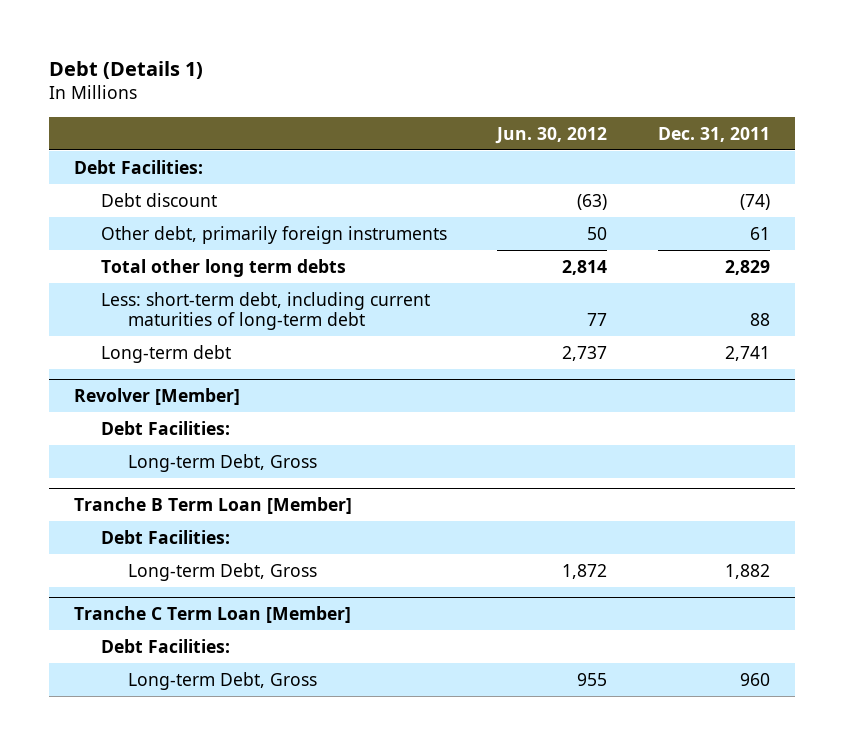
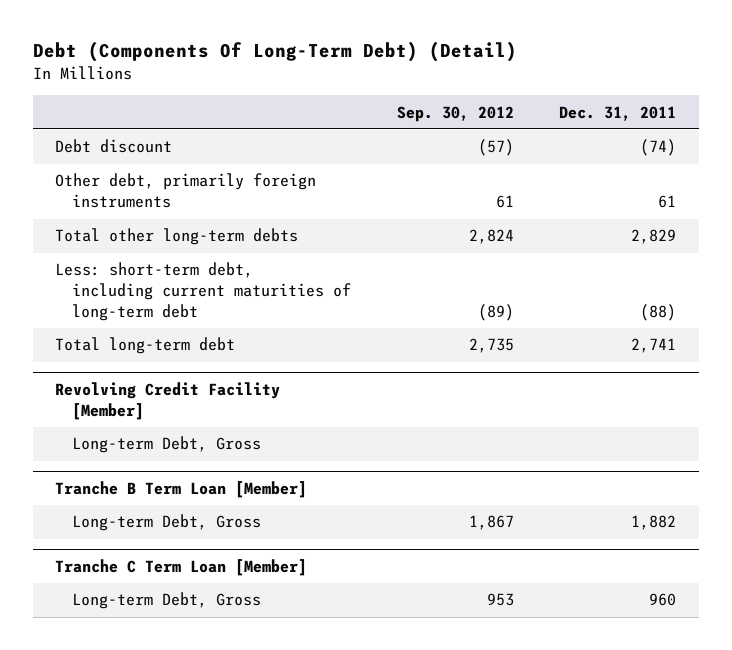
- Debt (Details 1)
+ Debt (Components Of Long-Term Debt) (Detail)
- | Jun. 30, 2012 | Dec. 31, 2011
+ | Sep. 30, 2012 | Dec. 31, 2011
- Debt Facilities:
- Total other long term debts | 2,814 | 2,829
- Less: short-term debt, including current maturities of long-term debt | 77 | 88
- Long-term debt | 2,737 | 2,741
- Revolver [Member]
- Debt Facilities:
+ Total other long-term debts | 2,824 | 2,829
+ Less: short-term debt, including current maturities of long-term debt | (89) | (88)
+ Total long-term debt | 2,735 | 2,741
+ Revolving Credit Facility [Member]
@ Tranche B Term Loan [Member]
- Debt Facilities:
@ Tranche C Term Loan [Member]
- Debt Facilities:

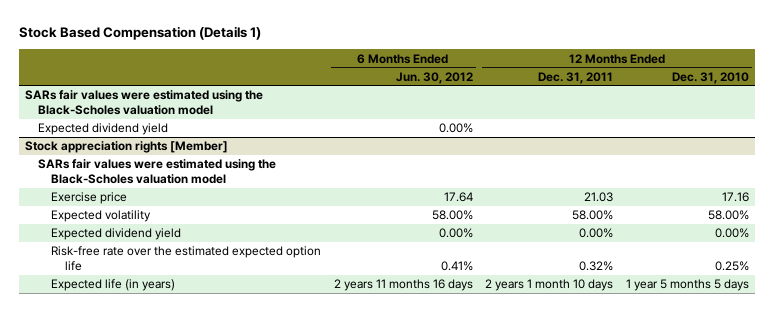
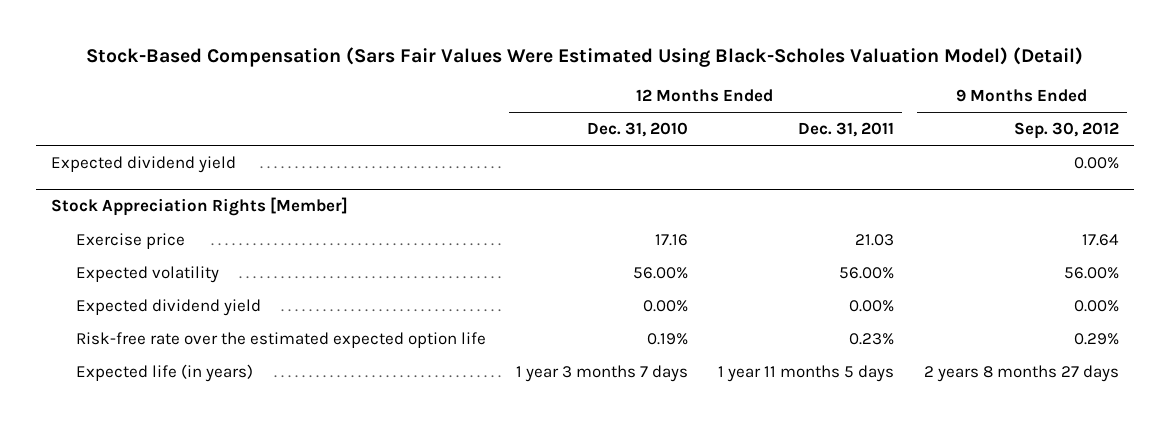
- Stock Based Compensation (Details 1)
+ Stock-Based Compensation (Sars Fair Values Were Estimated Using Black-Scholes Valuation Model) (Detail)
- | 6 Months Ended Jun. 30, 2012 | 12 Months Ended Dec. 31, 2011 | 12 Months Ended Dec. 31, 2010
+ | 12 Months Ended Dec. 31, 2010 | 12 Months Ended Dec. 31, 2011 | 9 Months Ended Sep. 30, 2012
- SARs fair values were estimated using the Black-Scholes valuation model
- Stock appreciation rights [Member]
- SARs fair values were estimated using the Black-Scholes valuation model
+ Stock Appreciation Rights [Member]
- Expected volatility | 58.00% | 58.00% | 58.00%
+ Expected volatility | 56.00% | 56.00% | 56.00%
- Risk-free rate over the estimated expected option life | 0.41% | 0.32% | 0.25%
- Expected life (in years) | 2 years 11 months 16 days | 2 years 1 month 10 days | 1 year 5 months 5 days
+ Risk-free rate over the estimated expected option life | 0.19% | 0.23% | 0.29%
+ Expected life (in years) | 1 year 3 months 7 days | 1 year 11 months 5 days | 2 years 8 months 27 days

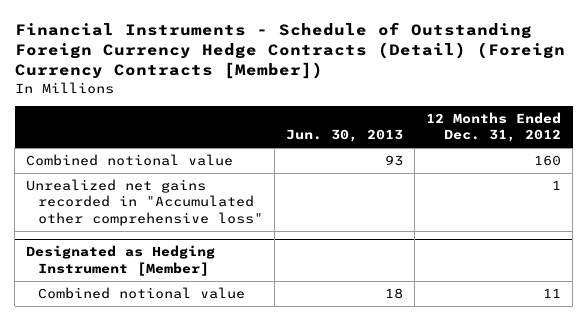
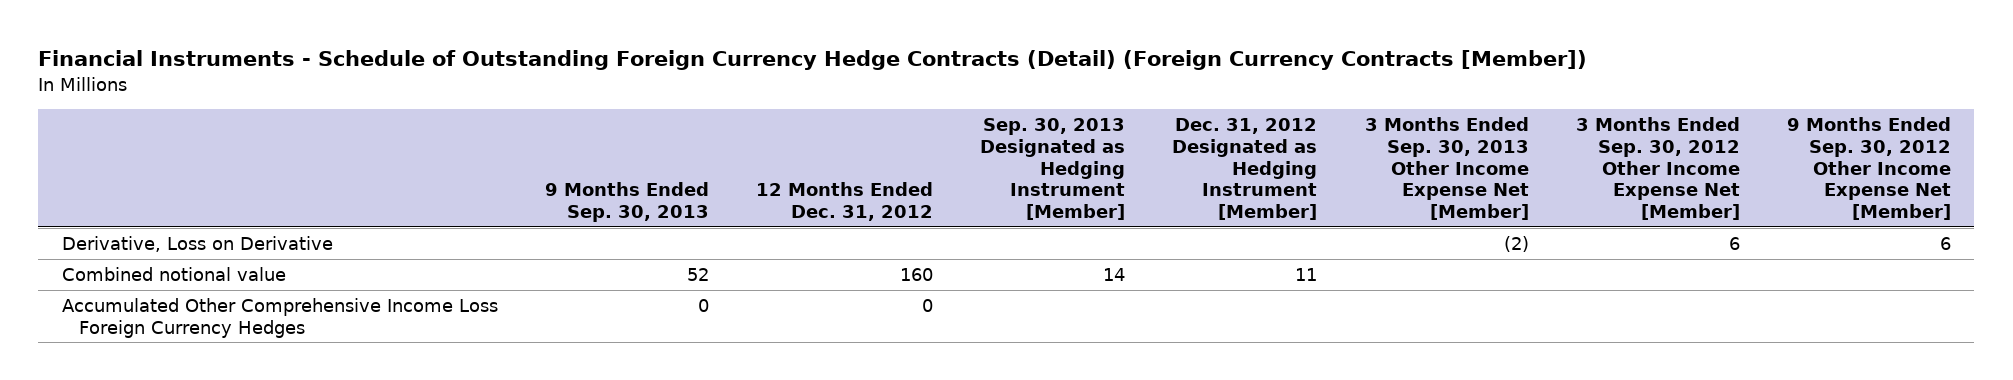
- | Jun. 30, 2013 | 12 Months Ended Dec. 31, 2012
+ | 9 Months Ended Sep. 30, 2013 | 12 Months Ended Dec. 31, 2012 | Sep. 30, 2013 Designated as Hedging Instrument [Member] | Dec. 31, 2012 Designated as Hedging Instrument [Member] | 3 Months Ended Sep. 30, 2013 Other Income Expense Net [Member] | 3 Months Ended Sep. 30, 2012 Other Income Expense Net [Member] | 9 Months Ended Sep. 30, 2012 Other Income Expense Net [Member]
+ Derivative, Loss on Derivative | | | | | (2) | 6 | 6
- Unrealized net gains recorded in "Accumulated other comprehensive loss" | | 1
- Designated as Hedging Instrument [Member]
- Combined notional value | 18 | 11
+ Accumulated Other Comprehensive Income Loss Foreign Currency Hedges | 0 | 0 | | | | |

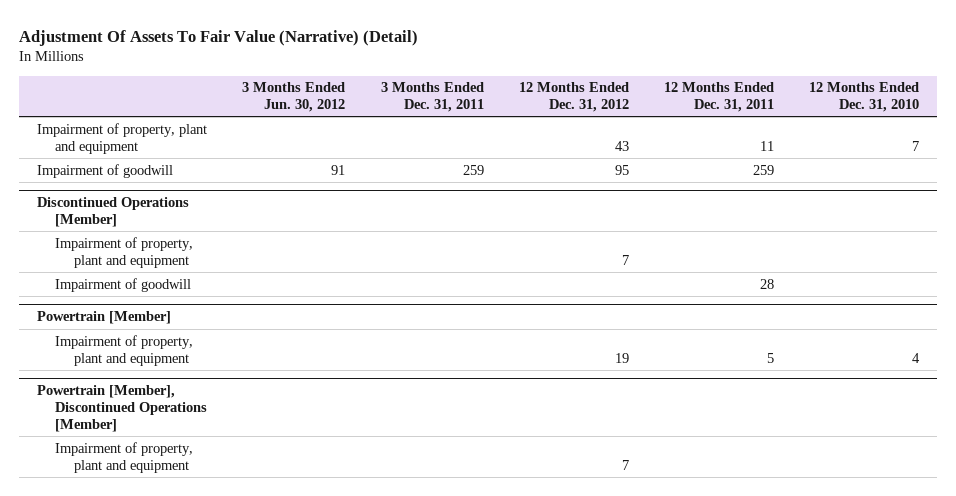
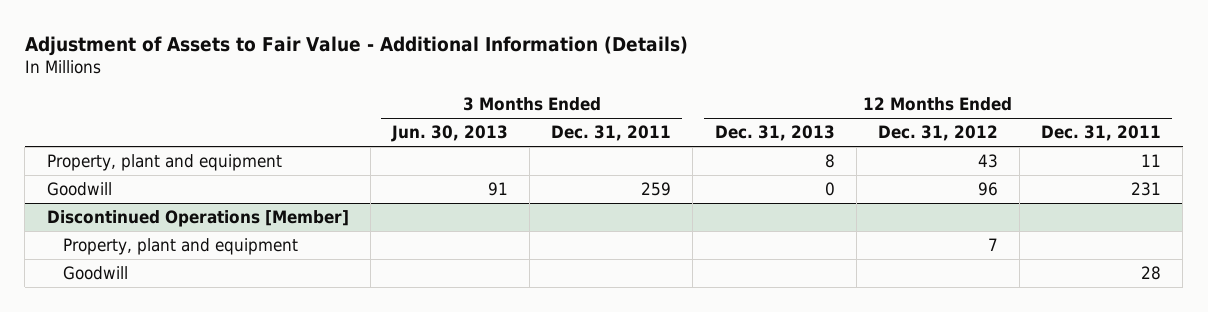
- Adjustment Of Assets To Fair Value (Narrative) (Detail)
+ Adjustment of Assets to Fair Value - Additional Information (Details)
- | 3 Months Ended Jun. 30, 2012 | 3 Months Ended Dec. 31, 2011 | 12 Months Ended Dec. 31, 2012 | 12 Months Ended Dec. 31, 2011 | 12 Months Ended Dec. 31, 2010
+ | 3 Months Ended Jun. 30, 2013 | 3 Months Ended Dec. 31, 2011 | 12 Months Ended Dec. 31, 2013 | 12 Months Ended Dec. 31, 2012 | 12 Months Ended Dec. 31, 2011
- Impairment of property, plant and equipment | | | 43 | 11 | 7
- Impairment of goodwill | 91 | 259 | 95 | 259 |
+ Property, plant and equipment | | | 8 | 43 | 11
+ Goodwill | 91 | 259 | 0 | 96 | 231
@ Discontinued Operations [Member]
- Impairment of property, plant and equipment | | | 7 | |
- Impairment of goodwill | | | | 28 |
- Powertrain [Member]
- Impairment of property, plant and equipment | | | 19 | 5 | 4
- Powertrain [Member], Discontinued Operations [Member]
- Impairment of property, plant and equipment | | | 7 | |
@ Discontinued Operations [Member]
+ Property, plant and equipment | | | | 7 |
+ Goodwill | | | | | 28

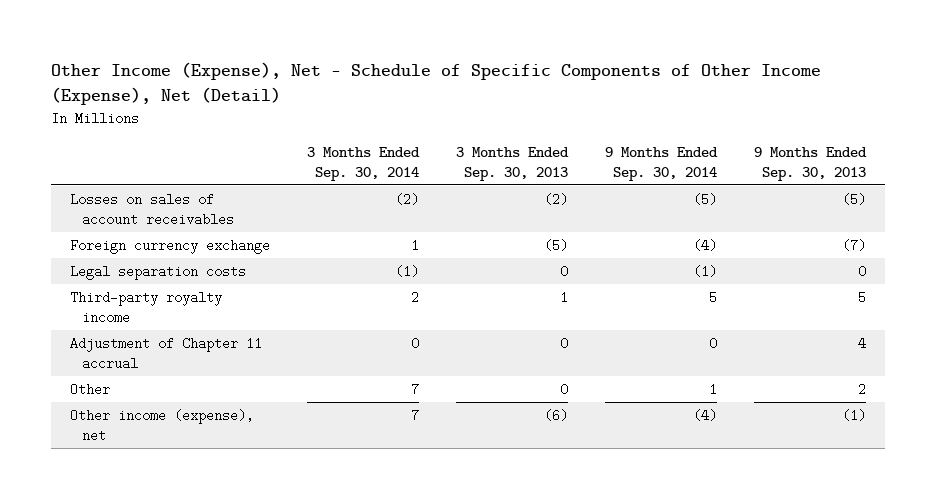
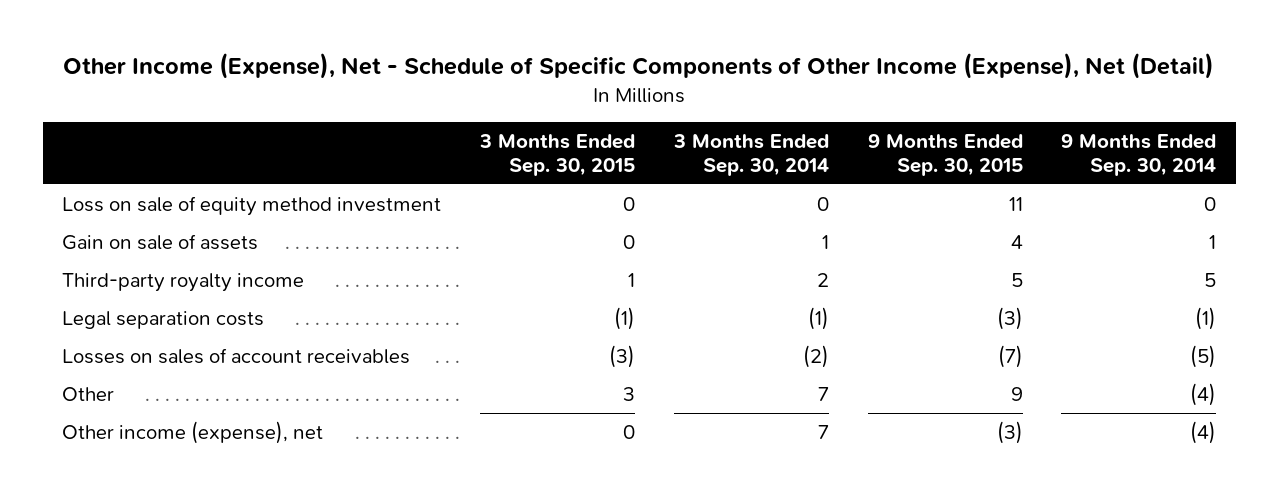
- | 3 Months Ended Sep. 30, 2014 | 3 Months Ended Sep. 30, 2013 | 9 Months Ended Sep. 30, 2014 | 9 Months Ended Sep. 30, 2013
+ | 3 Months Ended Sep. 30, 2015 | 3 Months Ended Sep. 30, 2014 | 9 Months Ended Sep. 30, 2015 | 9 Months Ended Sep. 30, 2014
- Foreign currency exchange | 1 | (5) | (4) | (7)
+ Loss on sale of equity method investment | 0 | 0 | 11 | 0
+ Gain on sale of assets | 0 | 1 | 4 | 1
- Adjustment of Chapter 11 accrual | 0 | 0 | 0 | 4
- Other | 7 | 0 | 1 | 2
moved down: Legal separation costs | (1) | (1) | (3) | (1)
moved down: Losses on sales of account receivables | (3) | (2) | (7) | (5)
+ Other | 3 | 7 | 9 | (4)

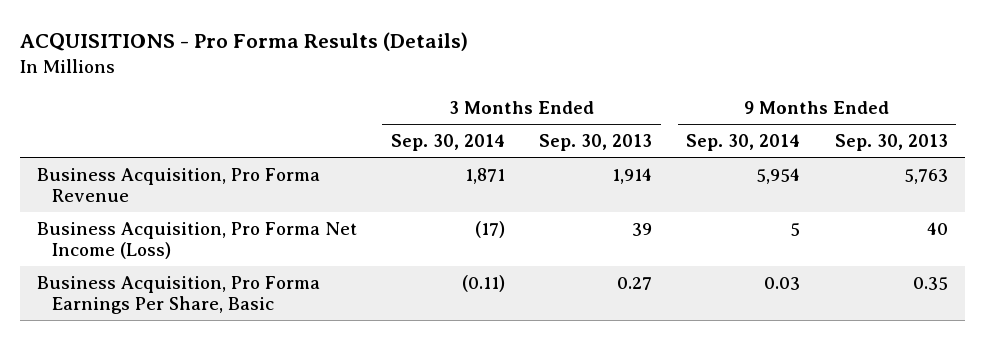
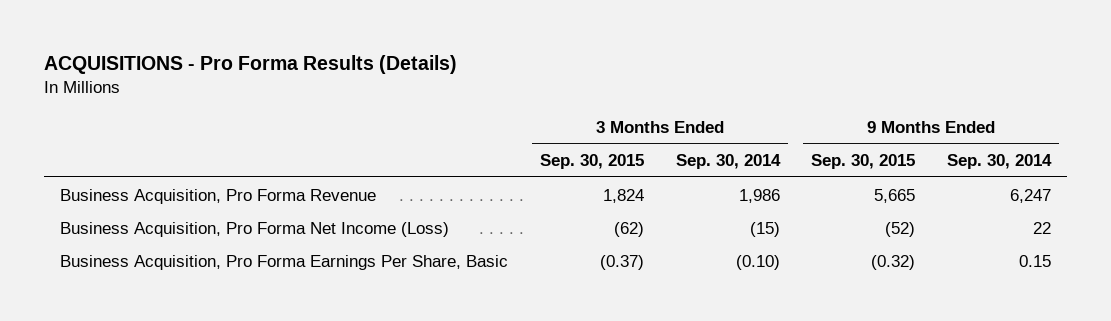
- | 3 Months Ended Sep. 30, 2014 | 3 Months Ended Sep. 30, 2013 | 9 Months Ended Sep. 30, 2014 | 9 Months Ended Sep. 30, 2013
+ | 3 Months Ended Sep. 30, 2015 | 3 Months Ended Sep. 30, 2014 | 9 Months Ended Sep. 30, 2015 | 9 Months Ended Sep. 30, 2014
- Business Acquisition, Pro Forma Revenue | 1,871 | 1,914 | 5,954 | 5,763
- Business Acquisition, Pro Forma Net Income (Loss) | (17) | 39 | 5 | 40
- Business Acquisition, Pro Forma Earnings Per Share, Basic | (0.11) | 0.27 | 0.03 | 0.35
+ Business Acquisition, Pro Forma Revenue | 1,824 | 1,986 | 5,665 | 6,247
+ Business Acquisition, Pro Forma Net Income (Loss) | (62) | (15) | (52) | 22
+ Business Acquisition, Pro Forma Earnings Per Share, Basic | (0.37) | (0.10) | (0.32) | 0.15

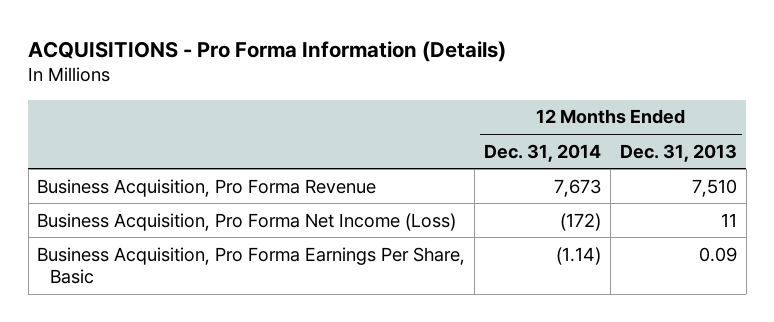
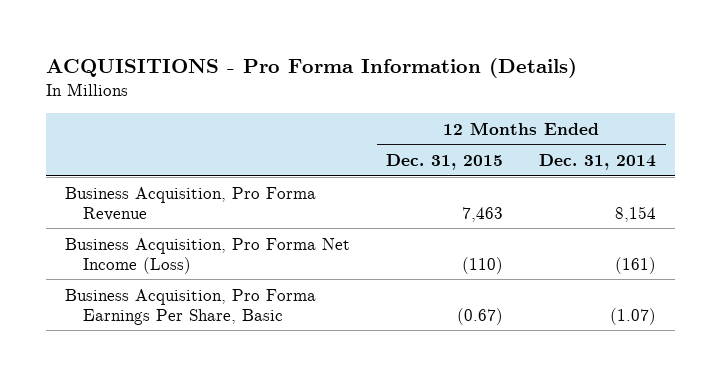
- | 12 Months Ended Dec. 31, 2014 | 12 Months Ended Dec. 31, 2013
+ | 12 Months Ended Dec. 31, 2015 | 12 Months Ended Dec. 31, 2014
- Business Acquisition, Pro Forma Revenue | 7,673 | 7,510
- Business Acquisition, Pro Forma Net Income (Loss) | (172) | 11
- Business Acquisition, Pro Forma Earnings Per Share, Basic | (1.14) | 0.09
+ Business Acquisition, Pro Forma Revenue | 7,463 | 8,154
+ Business Acquisition, Pro Forma Net Income (Loss) | (110) | (161)
+ Business Acquisition, Pro Forma Earnings Per Share, Basic | (0.67) | (1.07)

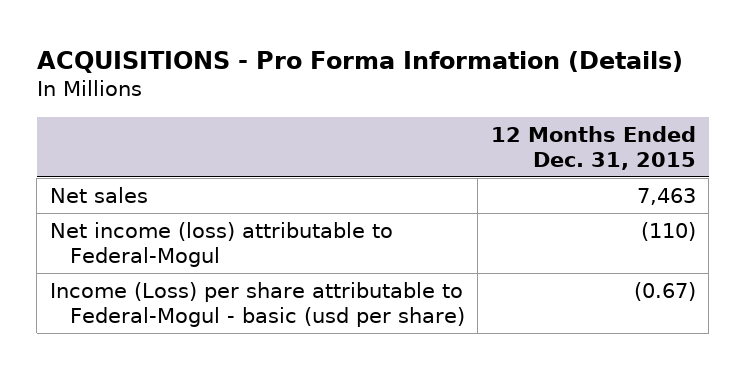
- | 12 Months Ended Dec. 31, 2015 | 12 Months Ended Dec. 31, 2014
+ | 12 Months Ended Dec. 31, 2015
- Business Acquisition, Pro Forma Revenue | 7,463 | 8,154
- Business Acquisition, Pro Forma Net Income (Loss) | (110) | (161)
- Business Acquisition, Pro Forma Earnings Per Share, Basic | (0.67) | (1.07)
+ Net sales | 7,463
+ Net income (loss) attributable to Federal-Mogul | (110)
+ Income (Loss) per share attributable to Federal-Mogul - basic (usd per share) | (0.67)

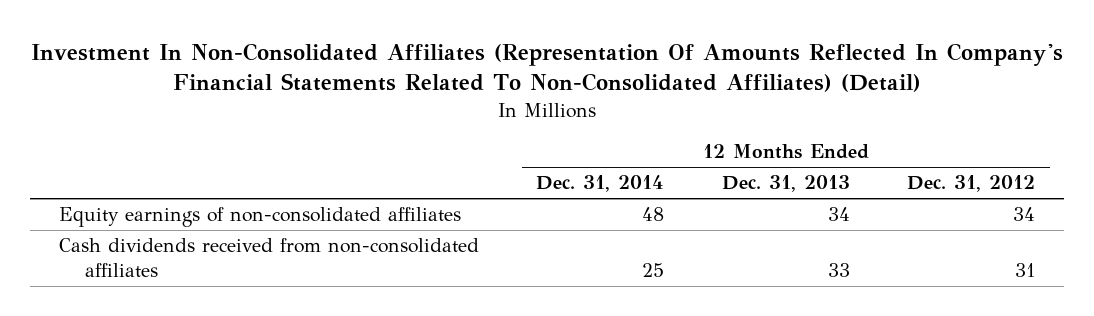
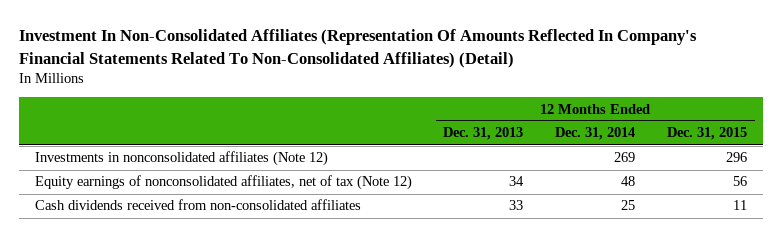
- | 12 Months Ended Dec. 31, 2014 | 12 Months Ended Dec. 31, 2013 | 12 Months Ended Dec. 31, 2012
+ | 12 Months Ended Dec. 31, 2013 | 12 Months Ended Dec. 31, 2014 | 12 Months Ended Dec. 31, 2015
- Equity earnings of non-consolidated affiliates | 48 | 34 | 34
+ Investments in nonconsolidated affiliates (Note 12) | | 269 | 296
+ Equity earnings of nonconsolidated affiliates, net of tax (Note 12) | 34 | 48 | 56

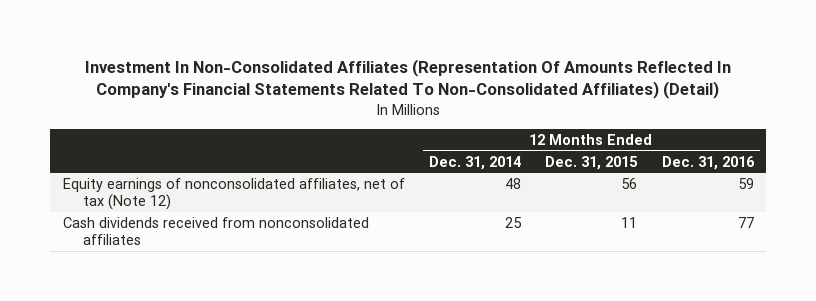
- | 12 Months Ended Dec. 31, 2013 | 12 Months Ended Dec. 31, 2014 | 12 Months Ended Dec. 31, 2015
+ | 12 Months Ended Dec. 31, 2014 | 12 Months Ended Dec. 31, 2015 | 12 Months Ended Dec. 31, 2016
- Investments in nonconsolidated affiliates (Note 12) | | 269 | 296
- Cash dividends received from non-consolidated affiliates | 33 | 25 | 11
+ Cash dividends received from nonconsolidated affiliates | 25 | 11 | 77

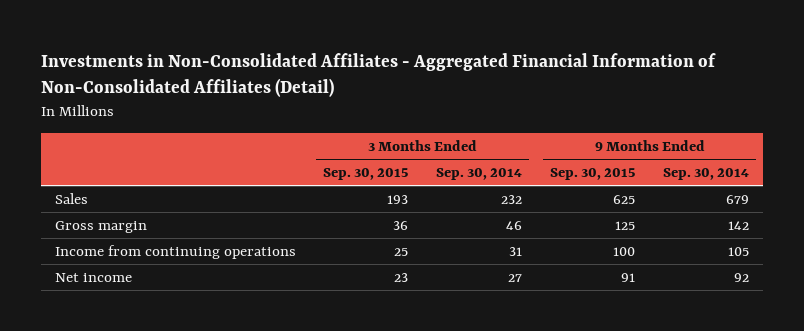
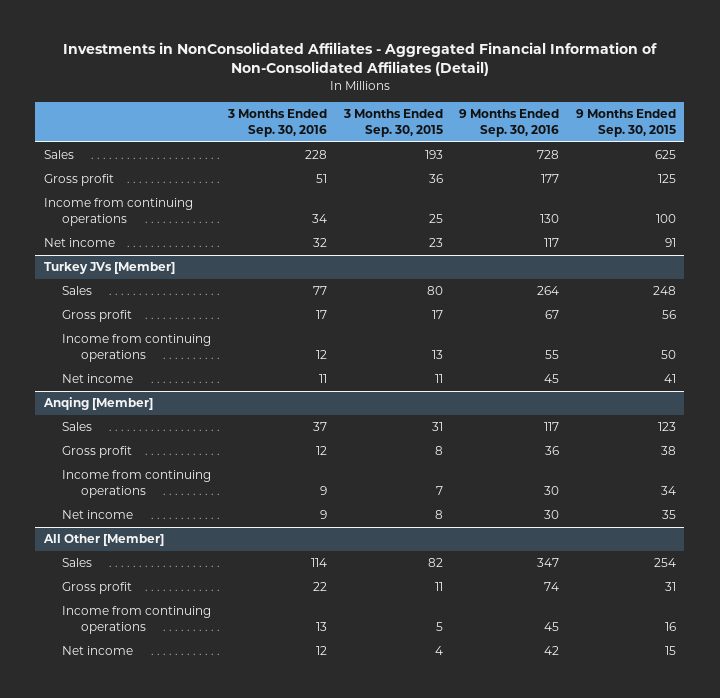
- Investments in Non-Consolidated Affiliates - Aggregated Financial Information of Non-Consolidated Affiliates (Detail)
+ Investments in NonConsolidated Affiliates - Aggregated Financial Information of Non-Consolidated Affiliates (Detail)
- | 3 Months Ended Sep. 30, 2015 | 3 Months Ended Sep. 30, 2014 | 9 Months Ended Sep. 30, 2015 | 9 Months Ended Sep. 30, 2014
+ | 3 Months Ended Sep. 30, 2016 | 3 Months Ended Sep. 30, 2015 | 9 Months Ended Sep. 30, 2016 | 9 Months Ended Sep. 30, 2015
- Gross margin | 36 | 46 | 125 | 142
+ Gross profit | 51 | 36 | 177 | 125
+ Turkey JVs [Member]
+ Sales | 77 | 80 | 264 | 248
+ Gross profit | 17 | 17 | 67 | 56
+ Income from continuing operations | 12 | 13 | 55 | 50
+ Net income | 11 | 11 | 45 | 41
+ Anqing [Member]
+ Sales | 37 | 31 | 117 | 123
+ Gross profit | 12 | 8 | 36 | 38
+ Income from continuing operations | 9 | 7 | 30 | 34
+ Net income | 9 | 8 | 30 | 35
+ All Other [Member]
+ Sales | 114 | 82 | 347 | 254
+ Gross profit | 22 | 11 | 74 | 31
+ Income from continuing operations | 13 | 5 | 45 | 16
+ Net income | 12 | 4 | 42 | 15

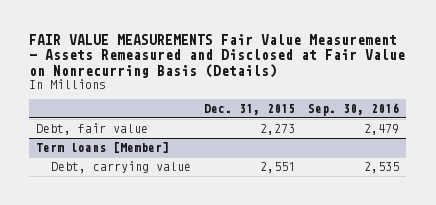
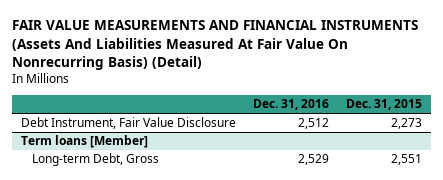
- FAIR VALUE MEASUREMENTS Fair Value Measurement - Assets Remeasured and Disclosed at Fair Value on Nonrecurring Basis (Details)
+ FAIR VALUE MEASUREMENTS AND FINANCIAL INSTRUMENTS (Assets And Liabilities Measured At Fair Value On Nonrecurring Basis) (Detail)
- | Dec. 31, 2015 | Sep. 30, 2016
+ | Dec. 31, 2016 | Dec. 31, 2015
- Debt, fair value | 2,273 | 2,479
+ Debt Instrument, Fair Value Disclosure | 2,512 | 2,273
@ Term loans [Member]
- Debt, carrying value | 2,551 | 2,535
+ Long-term Debt, Gross | 2,529 | 2,551

